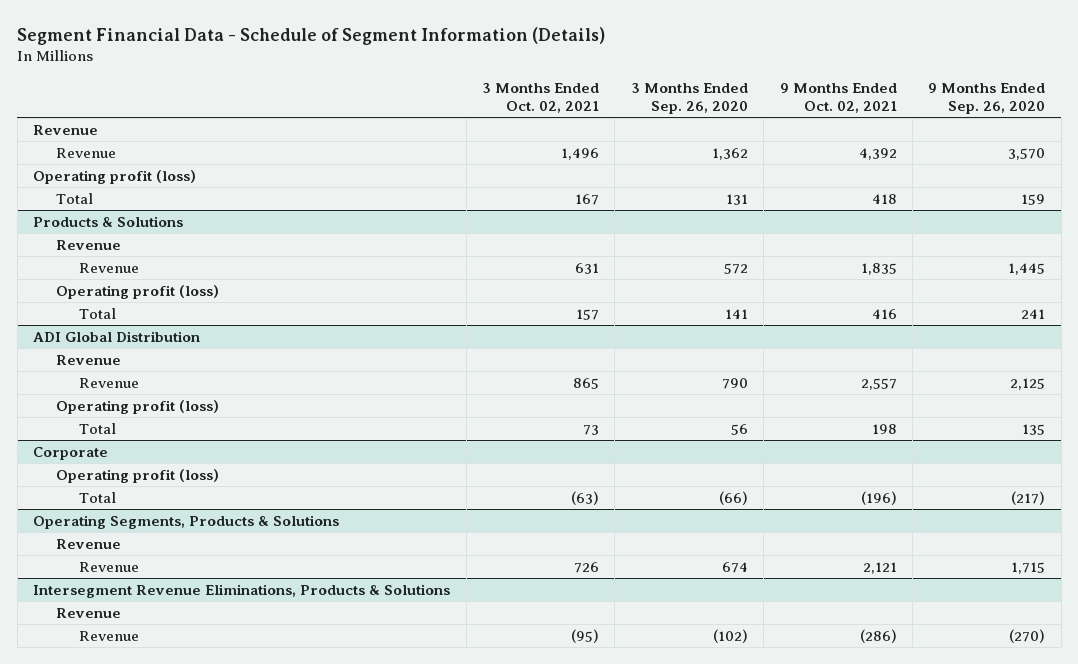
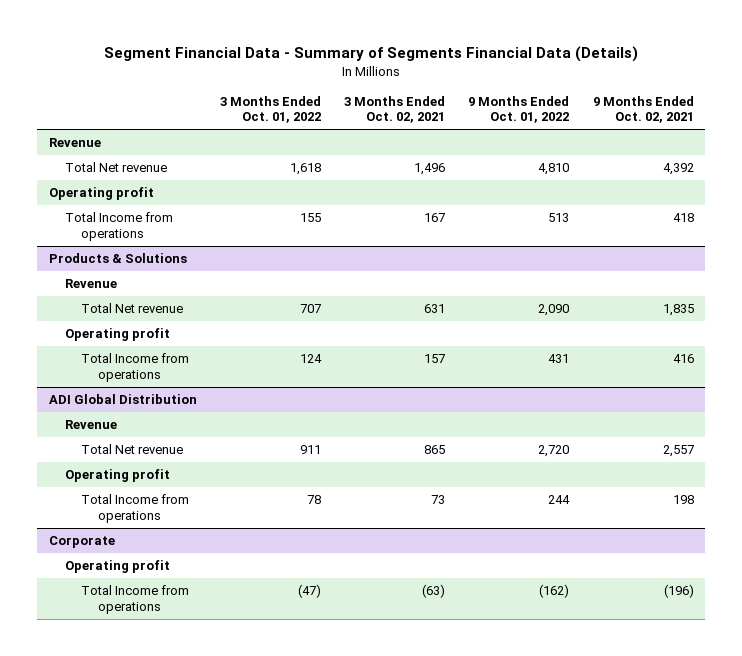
- Segment Financial Data - Schedule of Segment Information (Details)
+ Segment Financial Data - Summary of Segments Financial Data (Details)
- | 3 Months Ended Oct. 02, 2021 | 3 Months Ended Sep. 26, 2020 | 9 Months Ended Oct. 02, 2021 | 9 Months Ended Sep. 26, 2020
+ | 3 Months Ended Oct. 01, 2022 | 3 Months Ended Oct. 02, 2021 | 9 Months Ended Oct. 01, 2022 | 9 Months Ended Oct. 02, 2021
- Revenue | 1,496 | 1,362 | 4,392 | 3,570
- Operating profit (loss)
- Total | 167 | 131 | 418 | 159
+ Total Net revenue | 1,618 | 1,496 | 4,810 | 4,392
+ Operating profit
+ Total Income from operations | 155 | 167 | 513 | 418
@ Products & Solutions
- Revenue | 631 | 572 | 1,835 | 1,445
- Operating profit (loss)
- Total | 157 | 141 | 416 | 241
+ Total Net revenue | 707 | 631 | 2,090 | 1,835
+ Operating profit
+ Total Income from operations | 124 | 157 | 431 | 416
@ ADI Global Distribution
- Revenue | 865 | 790 | 2,557 | 2,125
- Operating profit (loss)
- Total | 73 | 56 | 198 | 135
+ Total Net revenue | 911 | 865 | 2,720 | 2,557
+ Operating profit
+ Total Income from operations | 78 | 73 | 244 | 198
@ Corporate
- Operating profit (loss)
- Total | (63) | (66) | (196) | (217)
- Operating Segments, Products & Solutions
- Revenue
- Revenue | 726 | 674 | 2,121 | 1,715
- Intersegment Revenue Eliminations, Products & Solutions
- Revenue
- Revenue | (95) | (102) | (286) | (270)
@ Corporate
+ Operating profit
+ Total Income from operations | (47) | (63) | (162) | (196)

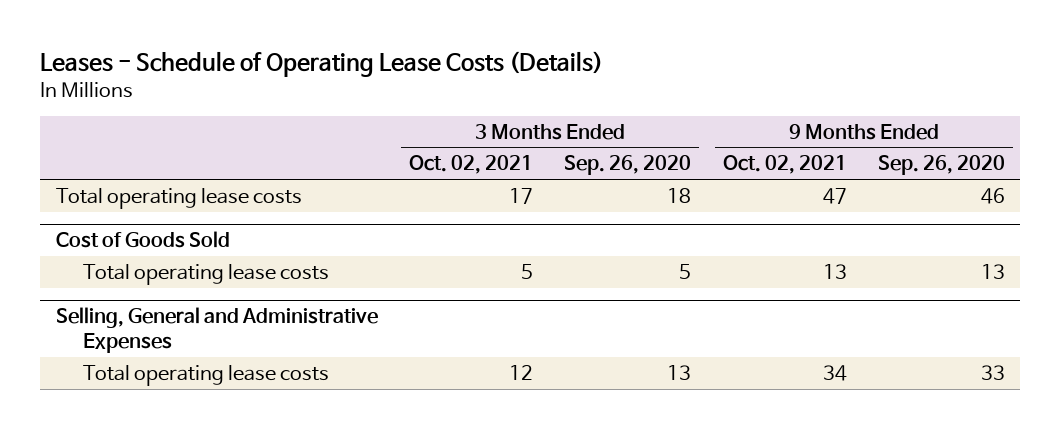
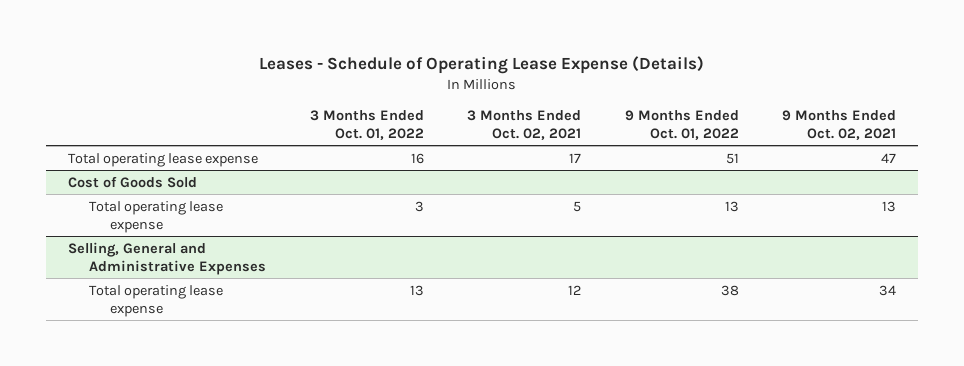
- Leases - Schedule of Operating Lease Costs (Details)
+ Leases - Schedule of Operating Lease Expense (Details)
- | 3 Months Ended Oct. 02, 2021 | 3 Months Ended Sep. 26, 2020 | 9 Months Ended Oct. 02, 2021 | 9 Months Ended Sep. 26, 2020
+ | 3 Months Ended Oct. 01, 2022 | 3 Months Ended Oct. 02, 2021 | 9 Months Ended Oct. 01, 2022 | 9 Months Ended Oct. 02, 2021
- Total operating lease costs | 17 | 18 | 47 | 46
+ Total operating lease expense | 16 | 17 | 51 | 47
@ Cost of Goods Sold
- Total operating lease costs | 5 | 5 | 13 | 13
+ Total operating lease expense | 3 | 5 | 13 | 13
@ Selling, General and Administrative Expenses
- Total operating lease costs | 12 | 13 | 34 | 33
+ Total operating lease expense | 13 | 12 | 38 | 34

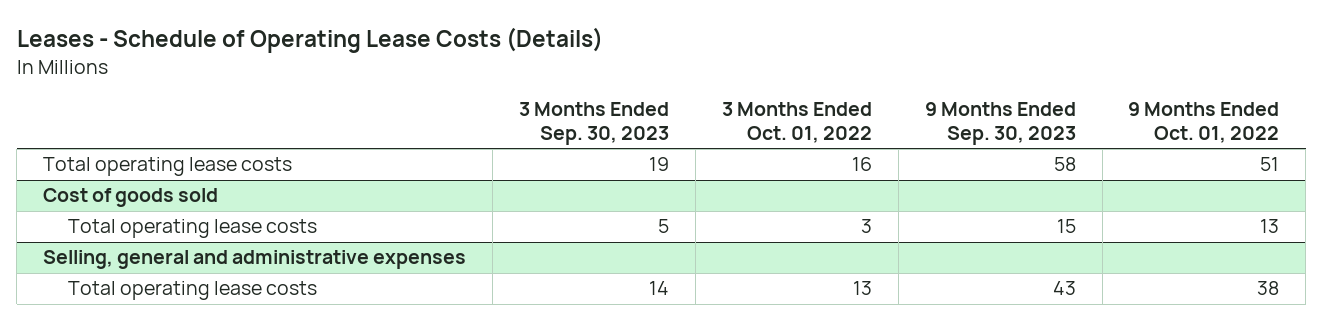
- Leases - Schedule of Operating Lease Expense (Details)
+ Leases - Schedule of Operating Lease Costs (Details)
- | 3 Months Ended Oct. 01, 2022 | 3 Months Ended Oct. 02, 2021 | 9 Months Ended Oct. 01, 2022 | 9 Months Ended Oct. 02, 2021
+ | 3 Months Ended Sep. 30, 2023 | 3 Months Ended Oct. 01, 2022 | 9 Months Ended Sep. 30, 2023 | 9 Months Ended Oct. 01, 2022
- Total operating lease expense | 16 | 17 | 51 | 47
- Cost of Goods Sold
- Total operating lease expense | 3 | 5 | 13 | 13
- Selling, General and Administrative Expenses
- Total operating lease expense | 13 | 12 | 38 | 34
+ Total operating lease costs | 19 | 16 | 58 | 51
+ Cost of goods sold
+ Total operating lease costs | 5 | 3 | 15 | 13
+ Selling, general and administrative expenses
+ Total operating lease costs | 14 | 13 | 43 | 38

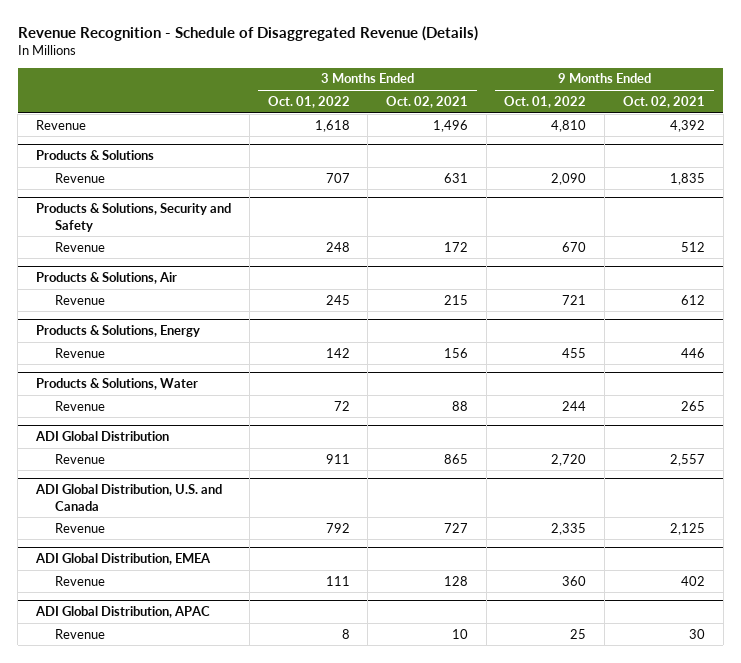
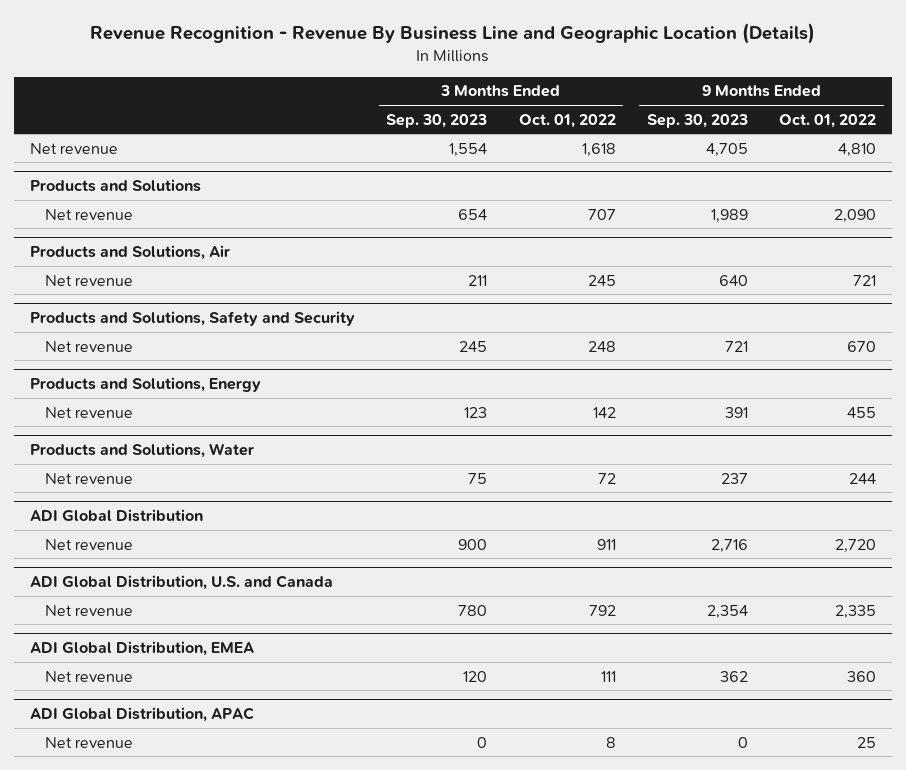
- Revenue Recognition - Schedule of Disaggregated Revenue (Details)
+ Revenue Recognition - Revenue By Business Line and Geographic Location (Details)
- | 3 Months Ended Oct. 01, 2022 | 3 Months Ended Oct. 02, 2021 | 9 Months Ended Oct. 01, 2022 | 9 Months Ended Oct. 02, 2021
+ | 3 Months Ended Sep. 30, 2023 | 3 Months Ended Oct. 01, 2022 | 9 Months Ended Sep. 30, 2023 | 9 Months Ended Oct. 01, 2022
- Revenue | 1,618 | 1,496 | 4,810 | 4,392
- Products & Solutions
- Revenue | 707 | 631 | 2,090 | 1,835
- Products & Solutions, Security and Safety
- Revenue | 248 | 172 | 670 | 512
- Products & Solutions, Air
- Revenue | 245 | 215 | 721 | 612
- Products & Solutions, Energy
- Revenue | 142 | 156 | 455 | 446
- Products & Solutions, Water
- Revenue | 72 | 88 | 244 | 265
+ Net revenue | 1,554 | 1,618 | 4,705 | 4,810
+ Products and Solutions
+ Net revenue | 654 | 707 | 1,989 | 2,090
+ Products and Solutions, Air
+ Net revenue | 211 | 245 | 640 | 721
+ Products and Solutions, Safety and Security
+ Net revenue | 245 | 248 | 721 | 670
+ Products and Solutions, Energy
+ Net revenue | 123 | 142 | 391 | 455
+ Products and Solutions, Water
+ Net revenue | 75 | 72 | 237 | 244
@ ADI Global Distribution
- Revenue | 911 | 865 | 2,720 | 2,557
+ Net revenue | 900 | 911 | 2,716 | 2,720
@ ADI Global Distribution, U.S. and Canada
- Revenue | 792 | 727 | 2,335 | 2,125
+ Net revenue | 780 | 792 | 2,354 | 2,335
@ ADI Global Distribution, EMEA
- Revenue | 111 | 128 | 360 | 402
+ Net revenue | 120 | 111 | 362 | 360
@ ADI Global Distribution, APAC
- Revenue | 8 | 10 | 25 | 30
+ Net revenue | 0 | 8 | 0 | 25

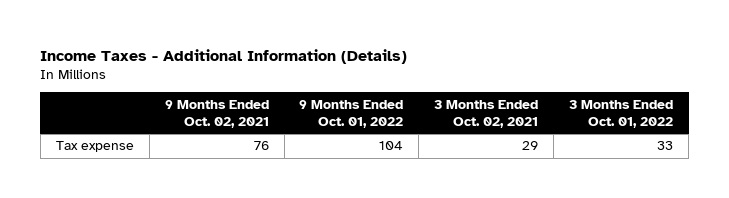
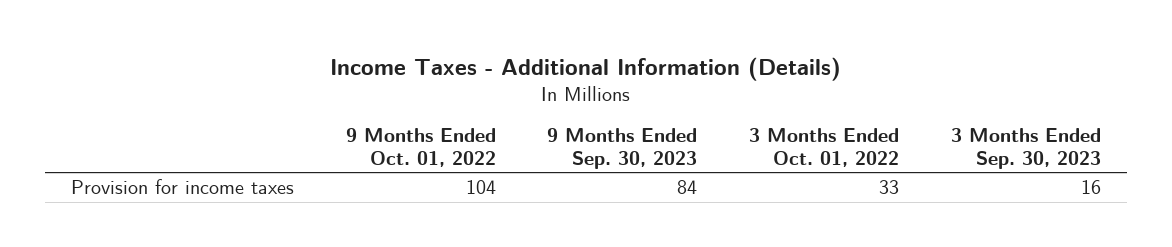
- | 9 Months Ended Oct. 02, 2021 | 9 Months Ended Oct. 01, 2022 | 3 Months Ended Oct. 02, 2021 | 3 Months Ended Oct. 01, 2022
+ | 9 Months Ended Oct. 01, 2022 | 9 Months Ended Sep. 30, 2023 | 3 Months Ended Oct. 01, 2022 | 3 Months Ended Sep. 30, 2023
- Tax expense | 76 | 104 | 29 | 33
+ Provision for income taxes | 104 | 84 | 33 | 16

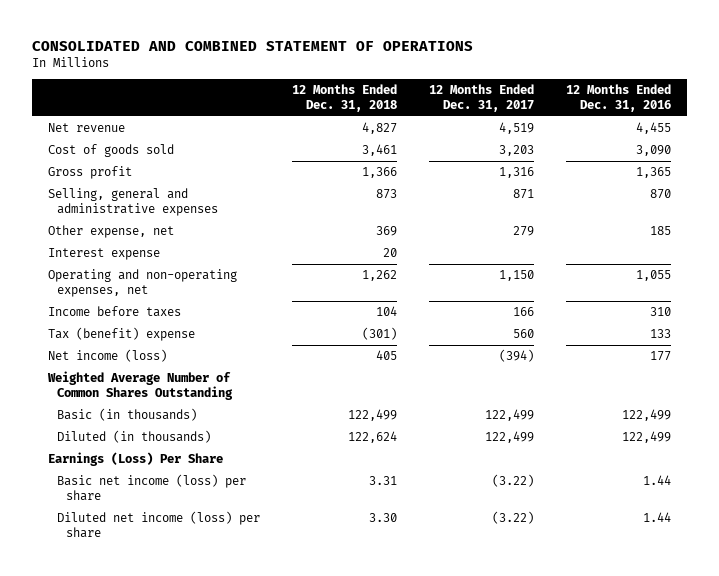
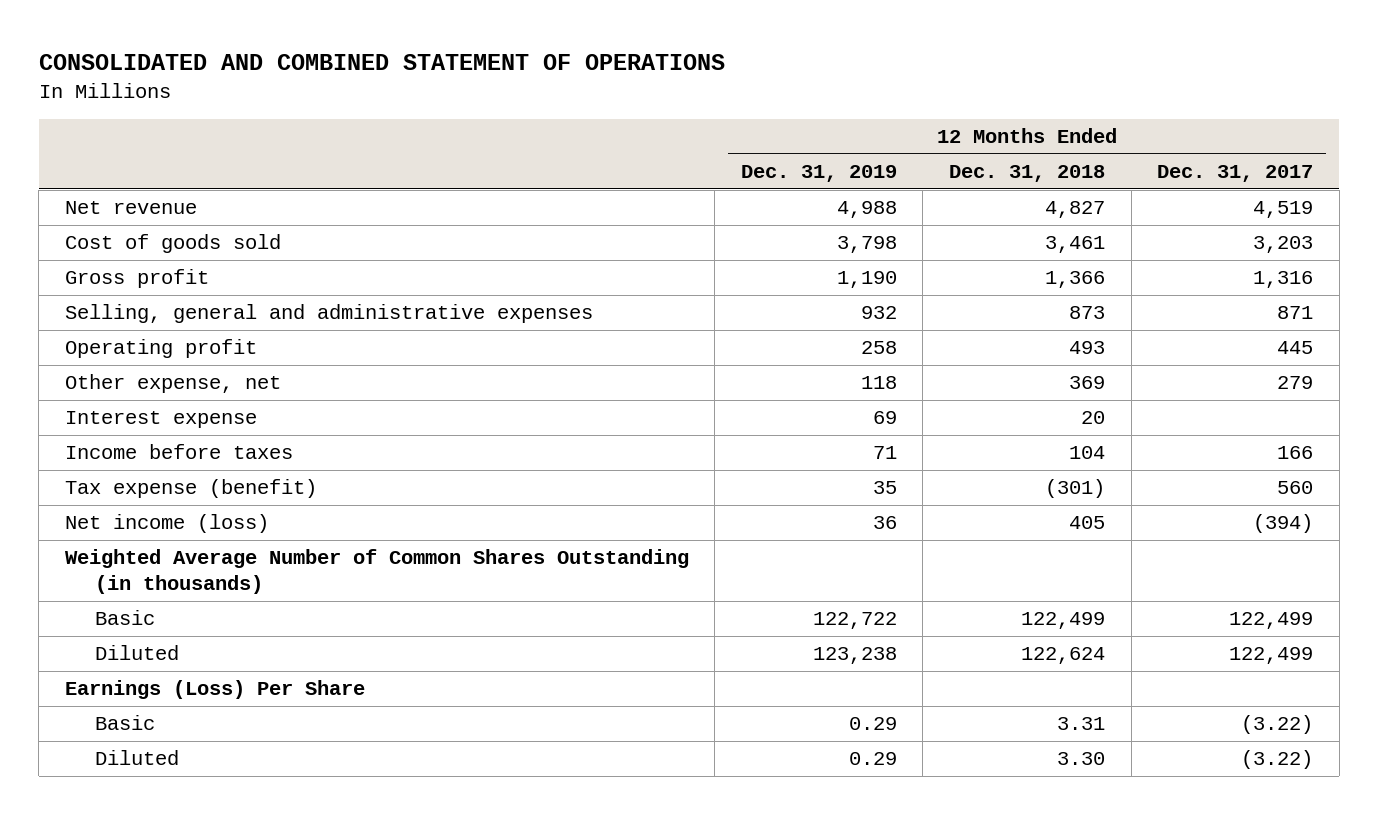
- | 12 Months Ended Dec. 31, 2018 | 12 Months Ended Dec. 31, 2017 | 12 Months Ended Dec. 31, 2016
+ | 12 Months Ended Dec. 31, 2019 | 12 Months Ended Dec. 31, 2018 | 12 Months Ended Dec. 31, 2017
+ Operating profit | 258 | 493 | 445
- Operating and non-operating expenses, net | 1,262 | 1,150 | 1,055
- Tax (benefit) expense | (301) | 560 | 133
+ Tax expense (benefit) | 35 | (301) | 560
- Weighted Average Number of Common Shares Outstanding
- Basic (in thousands) | 122,499 | 122,499 | 122,499
- Diluted (in thousands) | 122,624 | 122,499 | 122,499
+ Weighted Average Number of Common Shares Outstanding (in thousands)
+ Basic | 122,722 | 122,499 | 122,499
+ Diluted | 123,238 | 122,624 | 122,499
- Basic net income (loss) per share | 3.31 | (3.22) | 1.44
- Diluted net income (loss) per share | 3.30 | (3.22) | 1.44
+ Basic | 0.29 | 3.31 | (3.22)
+ Diluted | 0.29 | 3.30 | (3.22)

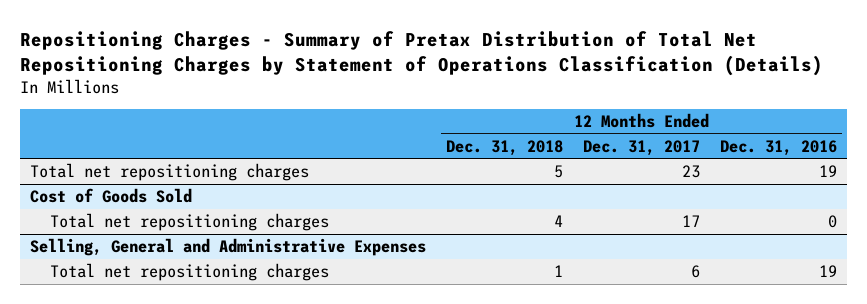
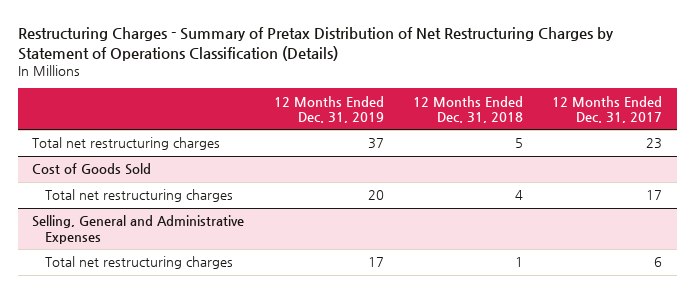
- Repositioning Charges - Summary of Pretax Distribution of Total Net Repositioning Charges by Statement of Operations Classification (Details)
+ Restructuring Charges - Summary of Pretax Distribution of Net Restructuring Charges by Statement of Operations Classification (Details)
- | 12 Months Ended Dec. 31, 2018 | 12 Months Ended Dec. 31, 2017 | 12 Months Ended Dec. 31, 2016
+ | 12 Months Ended Dec. 31, 2019 | 12 Months Ended Dec. 31, 2018 | 12 Months Ended Dec. 31, 2017
- Total net repositioning charges | 5 | 23 | 19
+ Total net restructuring charges | 37 | 5 | 23
@ Cost of Goods Sold
- Total net repositioning charges | 4 | 17 | 0
+ Total net restructuring charges | 20 | 4 | 17
@ Selling, General and Administrative Expenses
- Total net repositioning charges | 1 | 6 | 19
+ Total net restructuring charges | 17 | 1 | 6

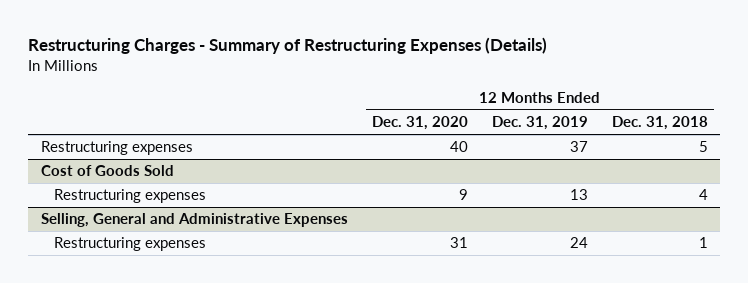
- Restructuring Charges - Summary of Pretax Distribution of Net Restructuring Charges by Statement of Operations Classification (Details)
+ Restructuring Charges - Summary of Restructuring Expenses (Details)
- | 12 Months Ended Dec. 31, 2019 | 12 Months Ended Dec. 31, 2018 | 12 Months Ended Dec. 31, 2017
+ | 12 Months Ended Dec. 31, 2020 | 12 Months Ended Dec. 31, 2019 | 12 Months Ended Dec. 31, 2018
- Total net restructuring charges | 37 | 5 | 23
+ Restructuring expenses | 40 | 37 | 5
@ Cost of Goods Sold
- Total net restructuring charges | 20 | 4 | 17
+ Restructuring expenses | 9 | 13 | 4
@ Selling, General and Administrative Expenses
- Total net restructuring charges | 17 | 1 | 6
+ Restructuring expenses | 31 | 24 | 1

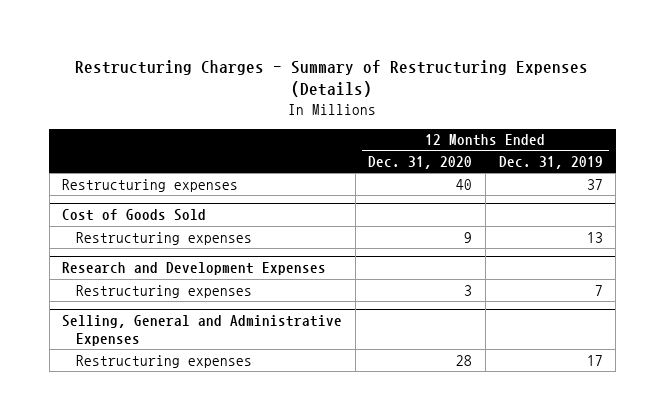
- | 12 Months Ended Dec. 31, 2020 | 12 Months Ended Dec. 31, 2019 | 12 Months Ended Dec. 31, 2018
+ | 12 Months Ended Dec. 31, 2020 | 12 Months Ended Dec. 31, 2019
+ Research and Development Expenses
+ Restructuring expenses | 3 | 7
@ Selling, General and Administrative Expenses
- Restructuring expenses | 31 | 24 | 1
+ Restructuring expenses | 28 | 17

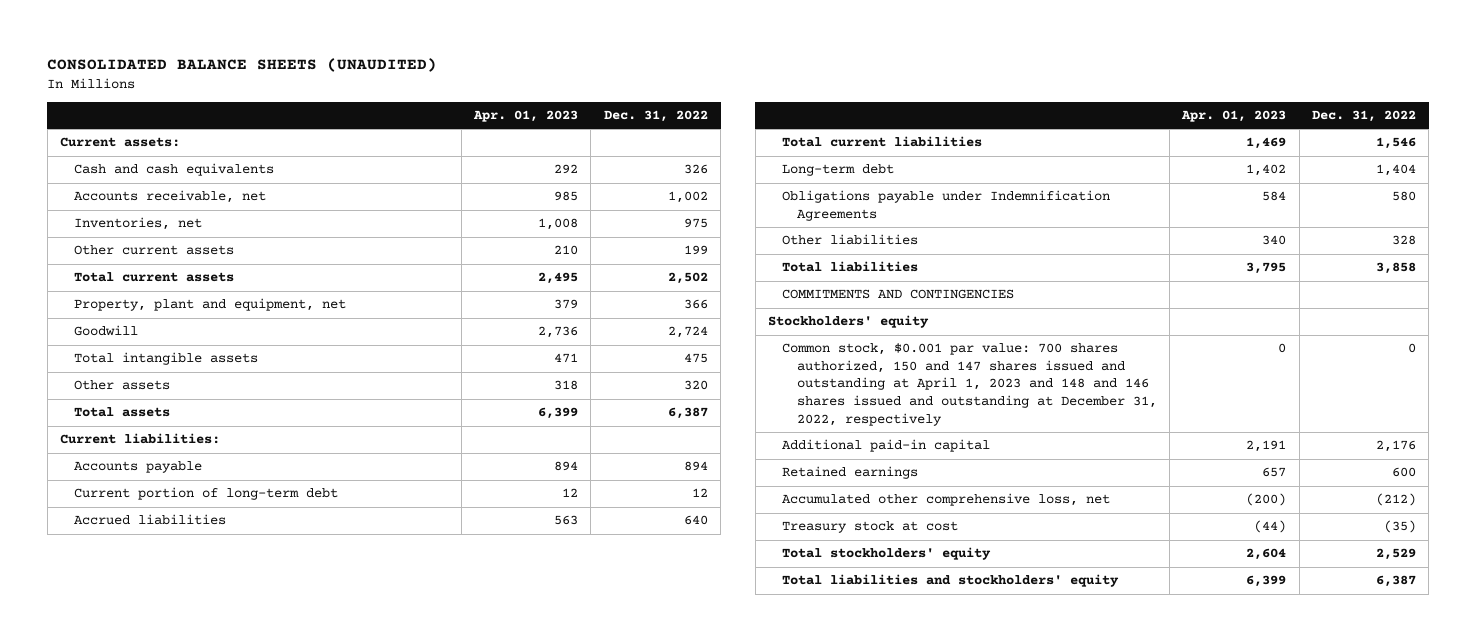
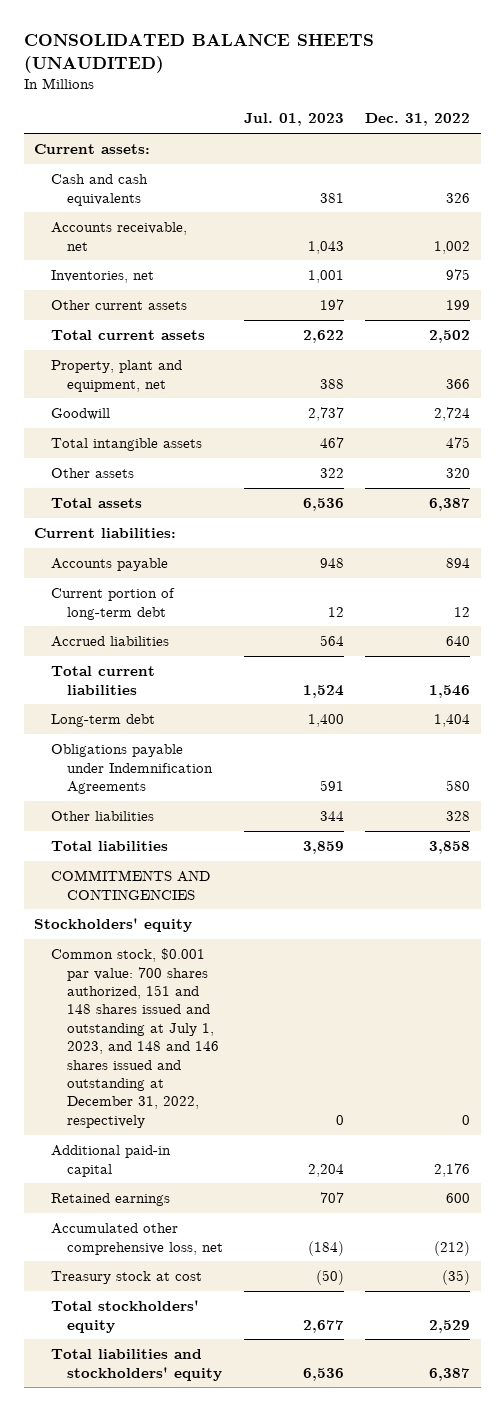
- | Apr. 01, 2023 | Dec. 31, 2022
+ | Jul. 01, 2023 | Dec. 31, 2022
- Common stock, $0.001 par value: 700 shares authorized, 150 and 147 shares issued and outstanding at April 1, 2023 and 148 and 146 shares issued and outstanding at December 31, 2022, respectively | 0 | 0
+ Common stock, $0.001 par value: 700 shares authorized, 151 and 148 shares issued and outstanding at July 1, 2023, and 148 and 146 shares issued and outstanding at December 31, 2022, respectively | 0 | 0

